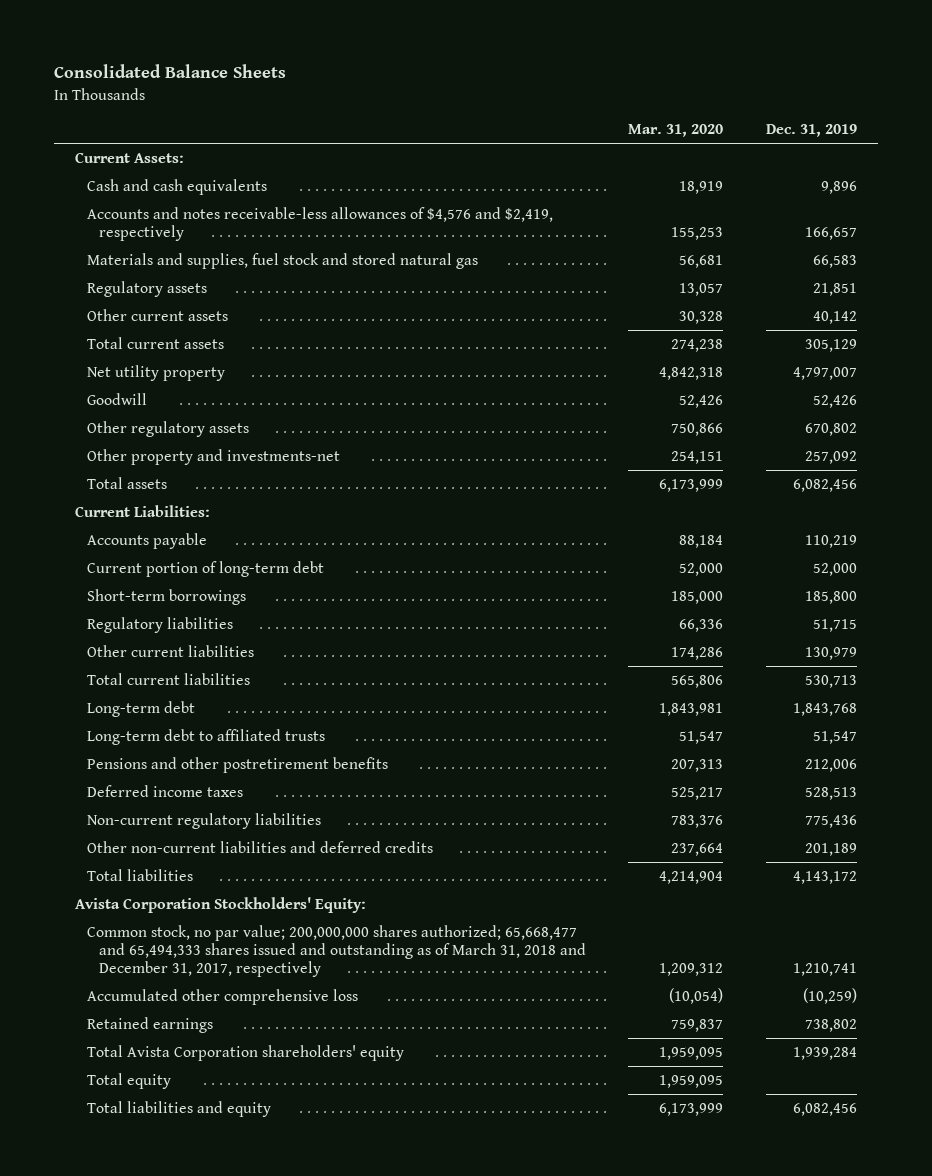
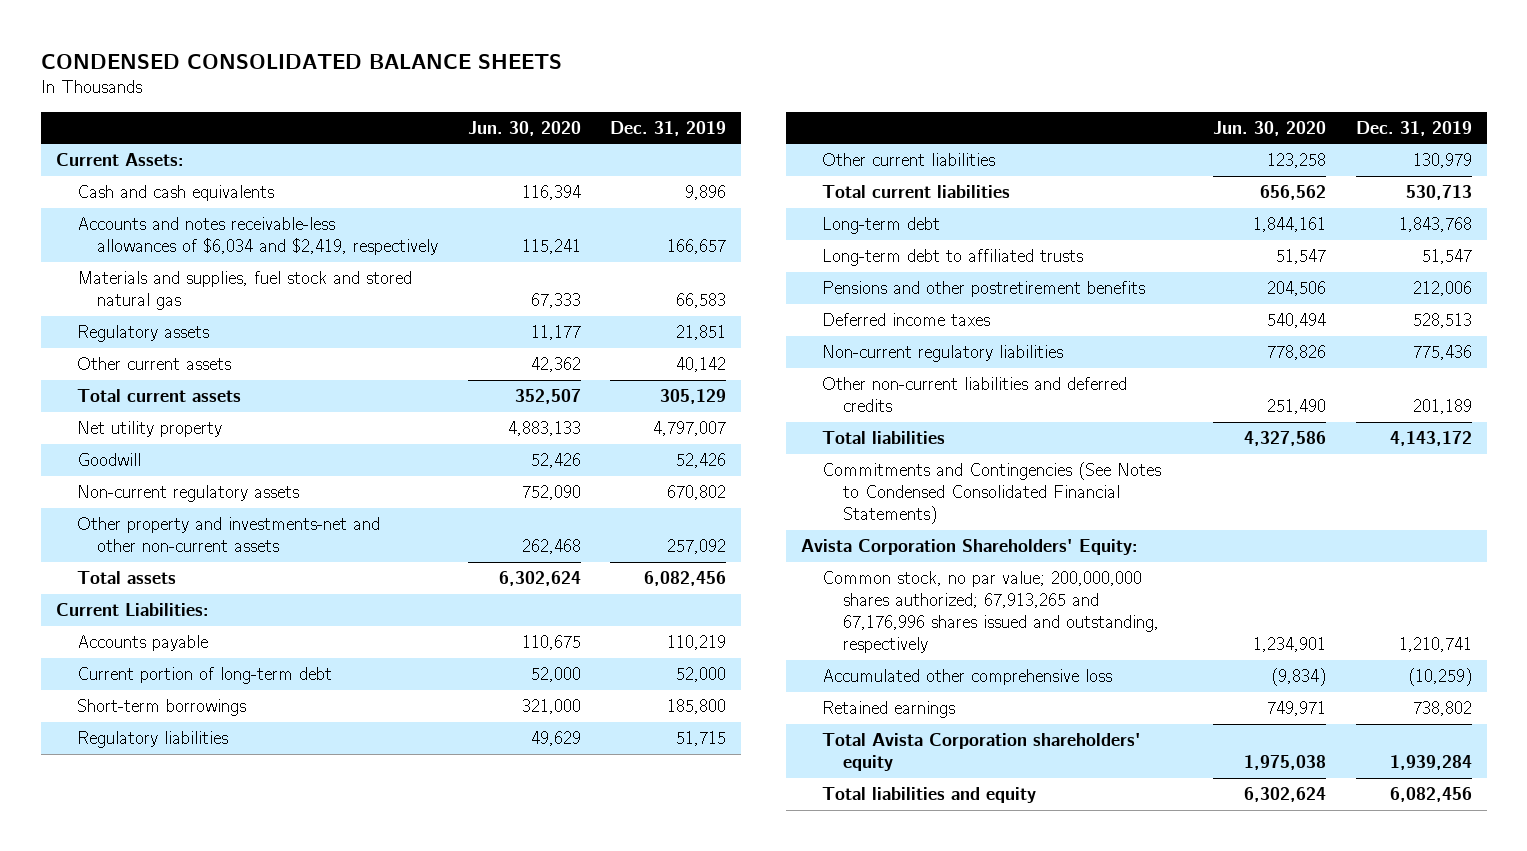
- Consolidated Balance Sheets
+ CONDENSED CONSOLIDATED BALANCE SHEETS
- | Mar. 31, 2020 | Dec. 31, 2019
+ | Jun. 30, 2020 | Dec. 31, 2019
- Accounts and notes receivable-less allowances of $4,576 and $2,419, respectively | 155,253 | 166,657
+ Accounts and notes receivable-less allowances of $6,034 and $2,419, respectively | 115,241 | 166,657
- Other regulatory assets | 750,866 | 670,802
- Other property and investments-net | 254,151 | 257,092
+ Non-current regulatory assets | 752,090 | 670,802
+ Other property and investments-net and other non-current assets | 262,468 | 257,092
- Avista Corporation Stockholders' Equity:
- Common stock, no par value; 200,000,000 shares authorized; 65,668,477 and 65,494,333 shares issued and outstanding as of March 31, 2018 and December 31, 2017, respectively | 1,209,312 | 1,210,741
+ Commitments and Contingencies (See Notes to Condensed Consolidated Financial Statements)
+ Avista Corporation Shareholders' Equity:
+ Common stock, no par value; 200,000,000 shares authorized; 67,913,265 and 67,176,996 shares issued and outstanding, respectively | 1,234,901 | 1,210,741
- Total equity | 1,959,095 |

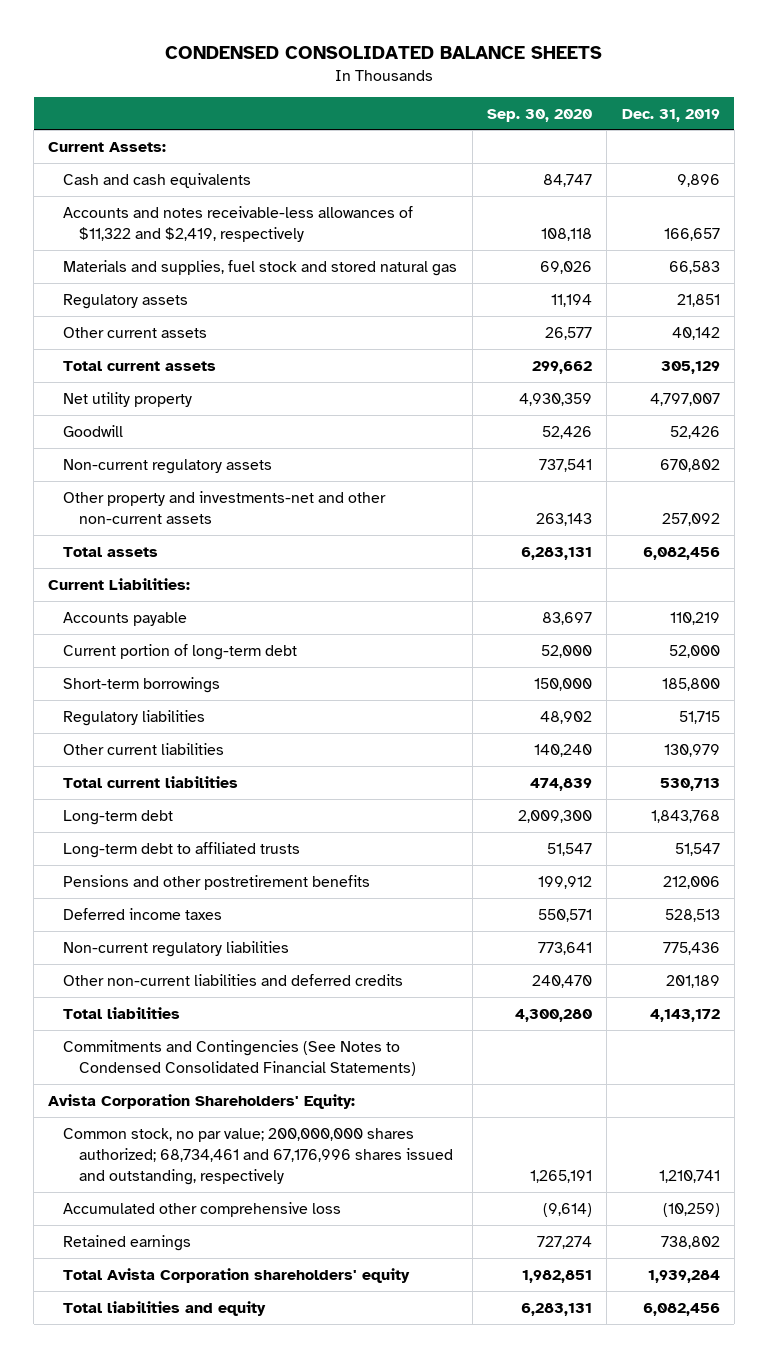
- | Jun. 30, 2020 | Dec. 31, 2019
+ | Sep. 30, 2020 | Dec. 31, 2019
- Accounts and notes receivable-less allowances of $6,034 and $2,419, respectively | 115,241 | 166,657
+ Accounts and notes receivable-less allowances of $11,322 and $2,419, respectively | 108,118 | 166,657
- Common stock, no par value; 200,000,000 shares authorized; 67,913,265 and 67,176,996 shares issued and outstanding, respectively | 1,234,901 | 1,210,741
+ Common stock, no par value; 200,000,000 shares authorized; 68,734,461 and 67,176,996 shares issued and outstanding, respectively | 1,265,191 | 1,210,741

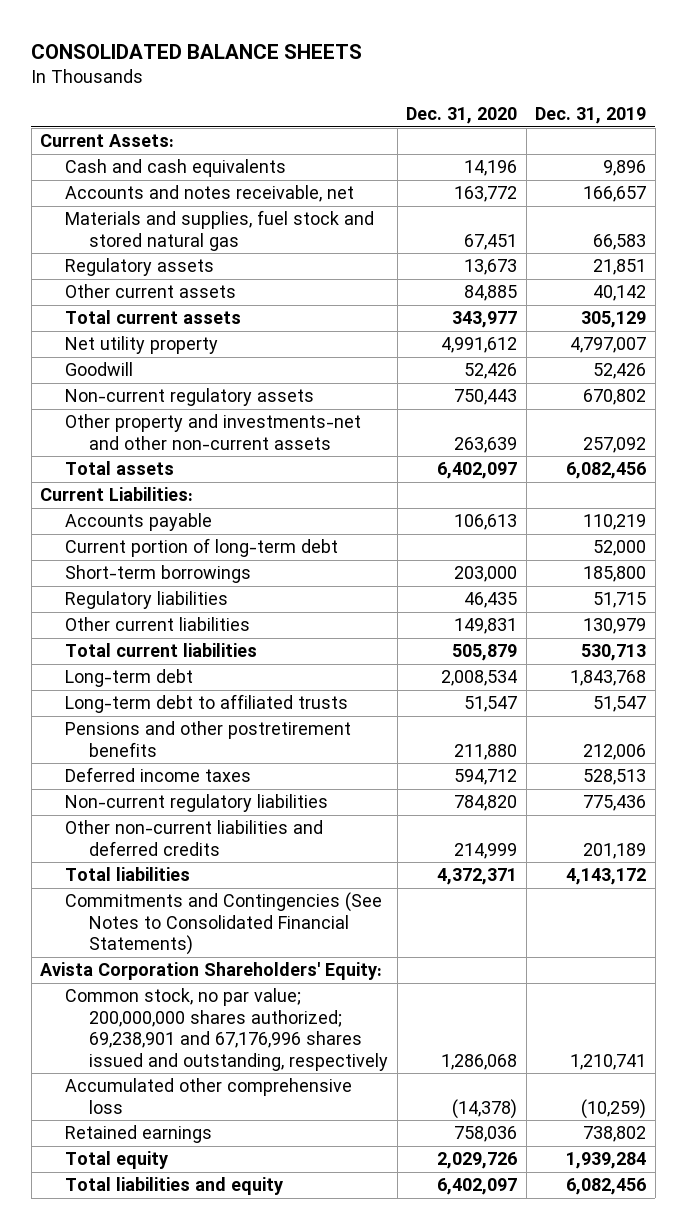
- CONDENSED CONSOLIDATED BALANCE SHEETS
+ CONSOLIDATED BALANCE SHEETS
- | Sep. 30, 2020 | Dec. 31, 2019
+ | Dec. 31, 2020 | Dec. 31, 2019
- Accounts and notes receivable-less allowances of $11,322 and $2,419, respectively | 108,118 | 166,657
+ Accounts and notes receivable, net | 163,772 | 166,657
- Commitments and Contingencies (See Notes to Condensed Consolidated Financial Statements)
+ Commitments and Contingencies (See Notes to Consolidated Financial Statements)
- Common stock, no par value; 200,000,000 shares authorized; 68,734,461 and 67,176,996 shares issued and outstanding, respectively | 1,265,191 | 1,210,741
+ Common stock, no par value; 200,000,000 shares authorized; 69,238,901 and 67,176,996 shares issued and outstanding, respectively | 1,286,068 | 1,210,741
- Total Avista Corporation shareholders' equity | 1,982,851 | 1,939,284
+ Total equity | 2,029,726 | 1,939,284

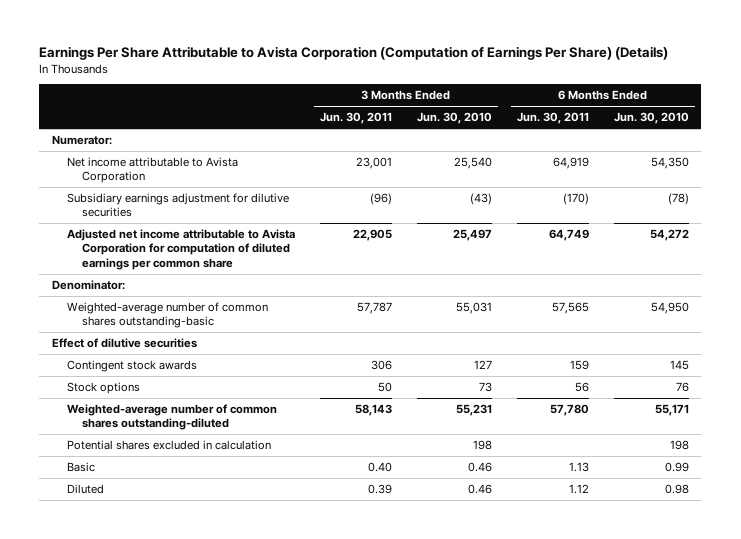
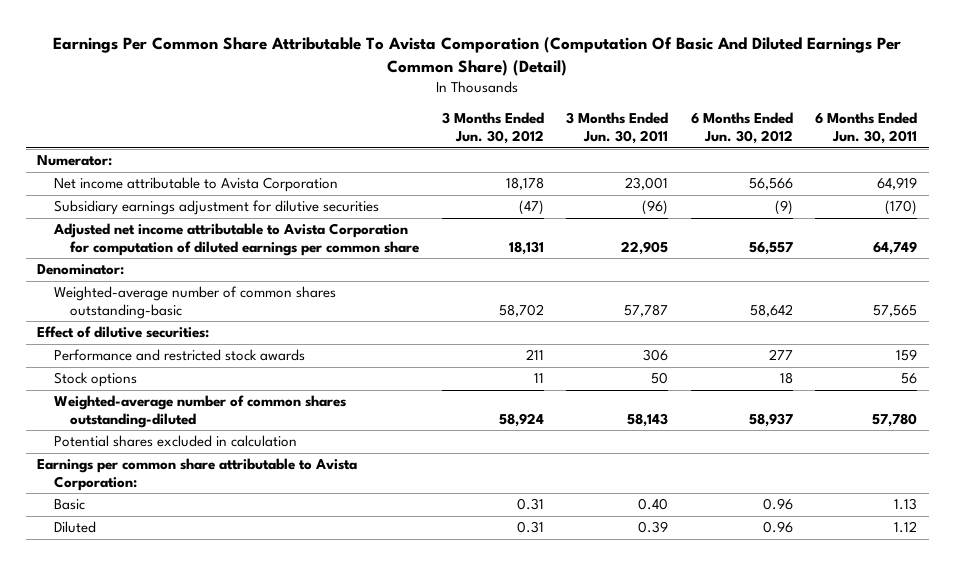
- Earnings Per Share Attributable to Avista Corporation (Computation of Earnings Per Share) (Details)
+ Earnings Per Common Share Attributable To Avista Comporation (Computation Of Basic And Diluted Earnings Per Common Share) (Detail)
- | 3 Months Ended Jun. 30, 2011 | 3 Months Ended Jun. 30, 2010 | 6 Months Ended Jun. 30, 2011 | 6 Months Ended Jun. 30, 2010
+ | 3 Months Ended Jun. 30, 2012 | 3 Months Ended Jun. 30, 2011 | 6 Months Ended Jun. 30, 2012 | 6 Months Ended Jun. 30, 2011
- Effect of dilutive securities
- Contingent stock awards | 306 | 127 | 159 | 145
+ Effect of dilutive securities:
+ Performance and restricted stock awards | 211 | 306 | 277 | 159
+ Earnings per common share attributable to Avista Corporation:

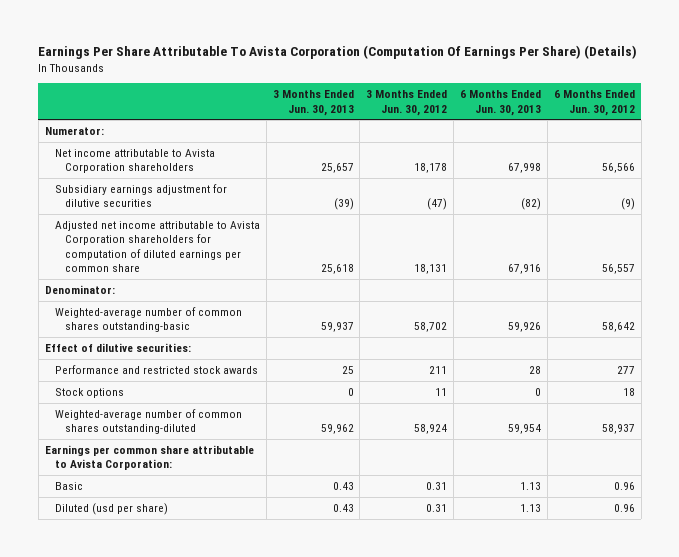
- Earnings Per Common Share Attributable To Avista Comporation (Computation Of Basic And Diluted Earnings Per Common Share) (Detail)
+ Earnings Per Share Attributable To Avista Corporation (Computation Of Earnings Per Share) (Details)
- | 3 Months Ended Jun. 30, 2012 | 3 Months Ended Jun. 30, 2011 | 6 Months Ended Jun. 30, 2012 | 6 Months Ended Jun. 30, 2011
+ | 3 Months Ended Jun. 30, 2013 | 3 Months Ended Jun. 30, 2012 | 6 Months Ended Jun. 30, 2013 | 6 Months Ended Jun. 30, 2012
- Net income attributable to Avista Corporation | 18,178 | 23,001 | 56,566 | 64,919
+ Net income attributable to Avista Corporation shareholders | 25,657 | 18,178 | 67,998 | 56,566
- Adjusted net income attributable to Avista Corporation for computation of diluted earnings per common share | 18,131 | 22,905 | 56,557 | 64,749
+ Adjusted net income attributable to Avista Corporation shareholders for computation of diluted earnings per common share | 25,618 | 18,131 | 67,916 | 56,557
- Potential shares excluded in calculation
- Diluted | 0.31 | 0.39 | 0.96 | 1.12
+ Diluted (usd per share) | 0.43 | 0.31 | 1.13 | 0.96

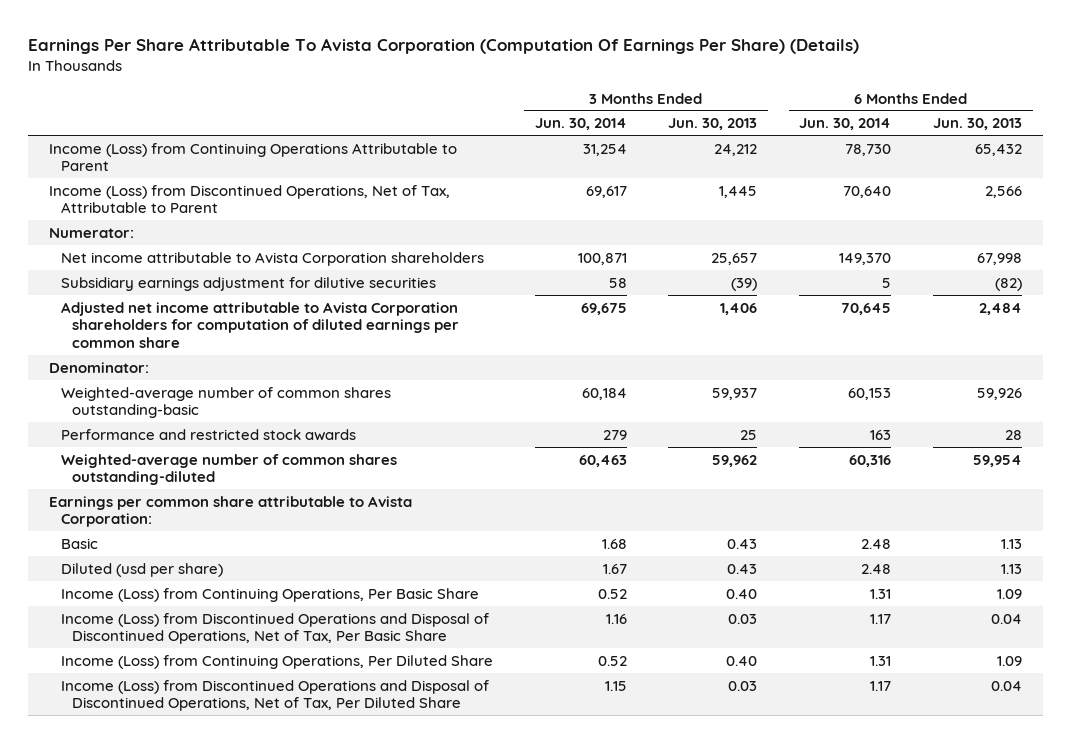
- | 3 Months Ended Jun. 30, 2013 | 3 Months Ended Jun. 30, 2012 | 6 Months Ended Jun. 30, 2013 | 6 Months Ended Jun. 30, 2012
+ | 3 Months Ended Jun. 30, 2014 | 3 Months Ended Jun. 30, 2013 | 6 Months Ended Jun. 30, 2014 | 6 Months Ended Jun. 30, 2013
+ Income (Loss) from Continuing Operations Attributable to Parent | 31,254 | 24,212 | 78,730 | 65,432
+ Income (Loss) from Discontinued Operations, Net of Tax, Attributable to Parent | 69,617 | 1,445 | 70,640 | 2,566
- Adjusted net income attributable to Avista Corporation shareholders for computation of diluted earnings per common share | 25,618 | 18,131 | 67,916 | 56,557
+ Adjusted net income attributable to Avista Corporation shareholders for computation of diluted earnings per common share | 69,675 | 1,406 | 70,645 | 2,484
- Effect of dilutive securities:
- Stock options | 0 | 11 | 0 | 18
+ Income (Loss) from Continuing Operations, Per Basic Share | 0.52 | 0.40 | 1.31 | 1.09
+ Income (Loss) from Discontinued Operations and Disposal of Discontinued Operations, Net of Tax, Per Basic Share | 1.16 | 0.03 | 1.17 | 0.04
+ Income (Loss) from Continuing Operations, Per Diluted Share | 0.52 | 0.40 | 1.31 | 1.09
+ Income (Loss) from Discontinued Operations and Disposal of Discontinued Operations, Net of Tax, Per Diluted Share | 1.15 | 0.03 | 1.17 | 0.04

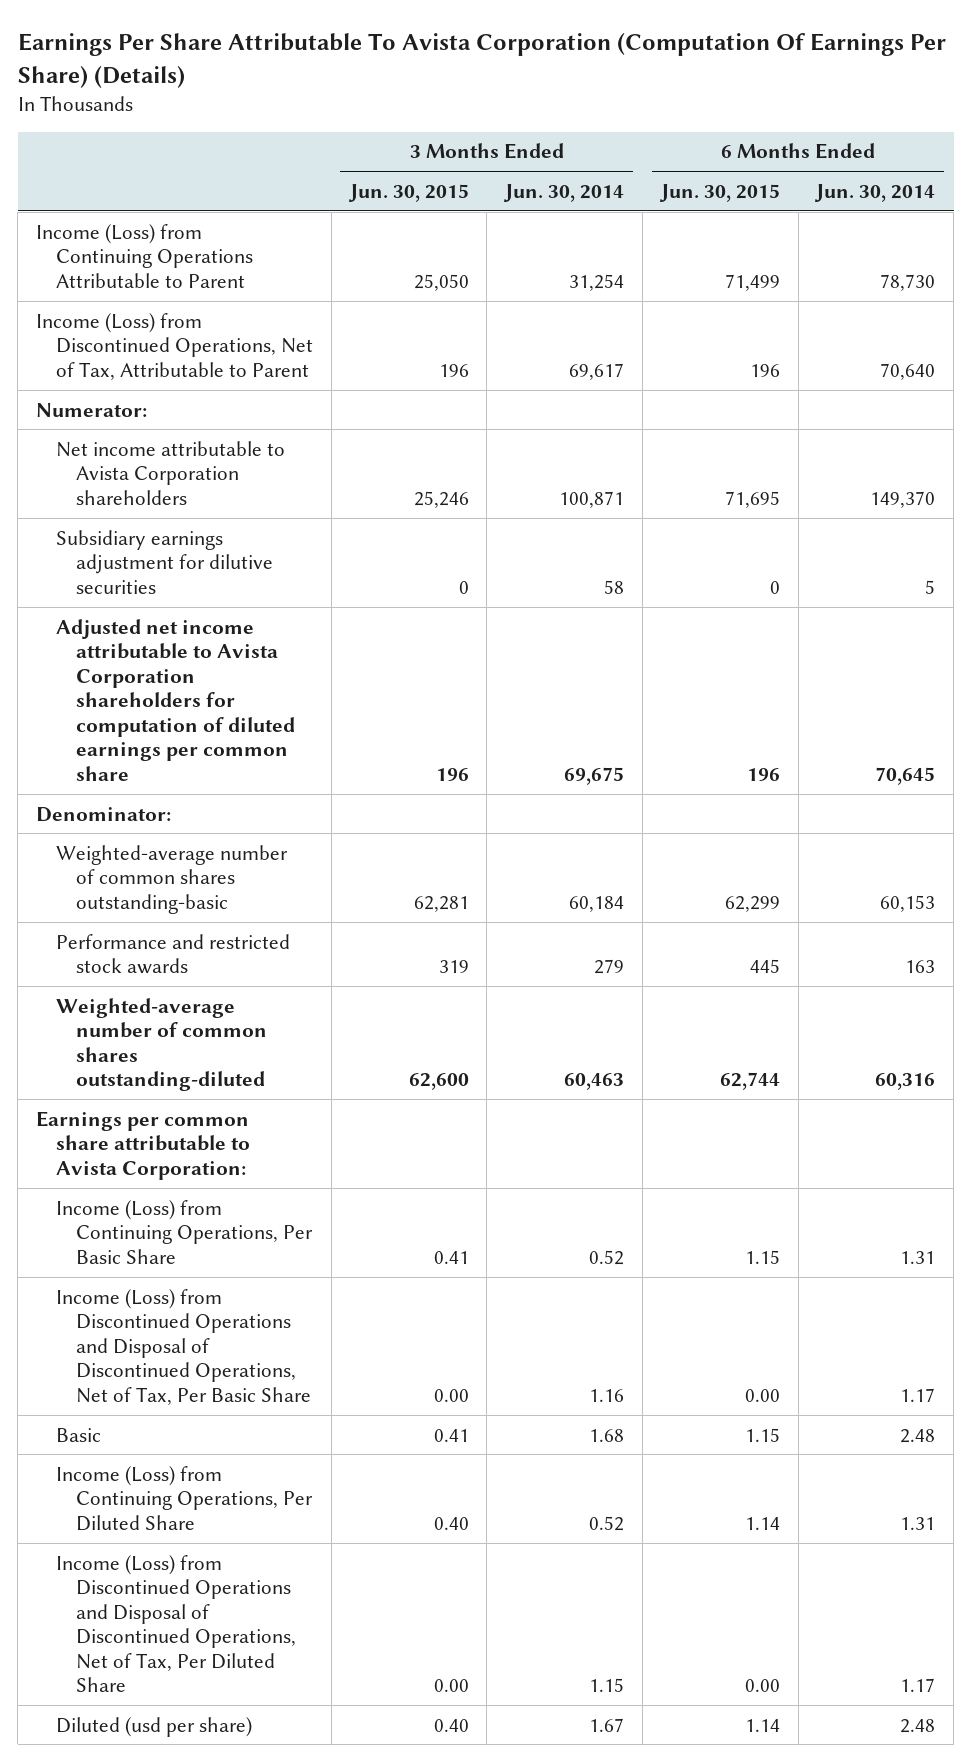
- | 3 Months Ended Jun. 30, 2014 | 3 Months Ended Jun. 30, 2013 | 6 Months Ended Jun. 30, 2014 | 6 Months Ended Jun. 30, 2013
+ | 3 Months Ended Jun. 30, 2015 | 3 Months Ended Jun. 30, 2014 | 6 Months Ended Jun. 30, 2015 | 6 Months Ended Jun. 30, 2014
moved down: Basic | 0.41 | 1.68 | 1.15 | 2.48
moved down: Diluted (usd per share) | 0.40 | 1.67 | 1.14 | 2.48

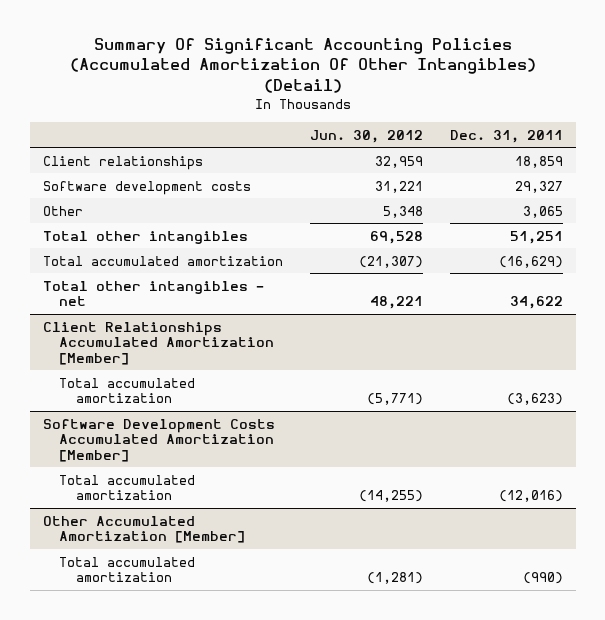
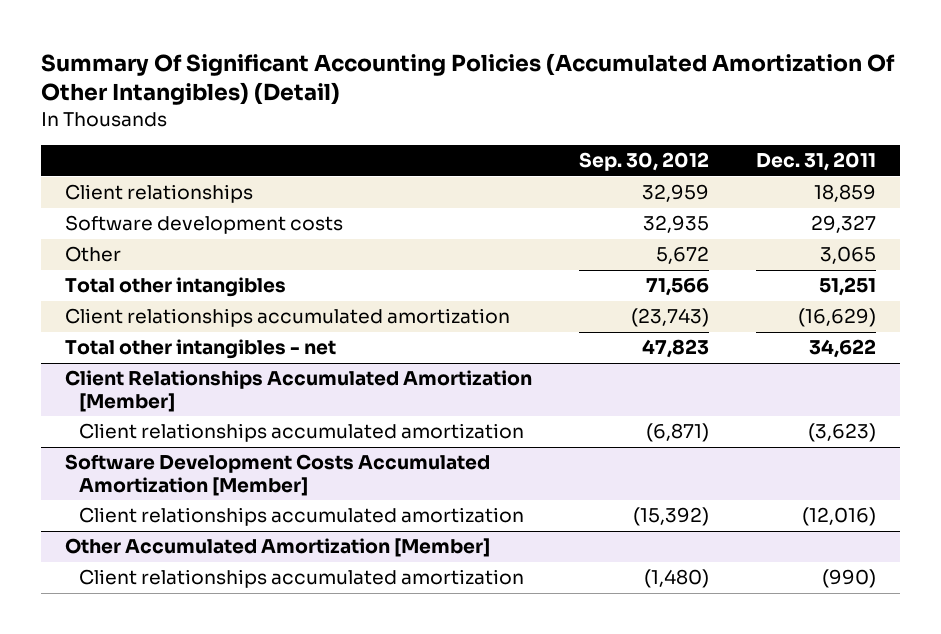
- | Jun. 30, 2012 | Dec. 31, 2011
+ | Sep. 30, 2012 | Dec. 31, 2011
- Total accumulated amortization | (21,307) | (16,629)
+ Client relationships accumulated amortization | (23,743) | (16,629)
@ Client Relationships Accumulated Amortization [Member]
- Total accumulated amortization | (5,771) | (3,623)
+ Client relationships accumulated amortization | (6,871) | (3,623)
@ Software Development Costs Accumulated Amortization [Member]
- Total accumulated amortization | (14,255) | (12,016)
+ Client relationships accumulated amortization | (15,392) | (12,016)
@ Other Accumulated Amortization [Member]
- Total accumulated amortization | (1,281) | (990)
+ Client relationships accumulated amortization | (1,480) | (990)

